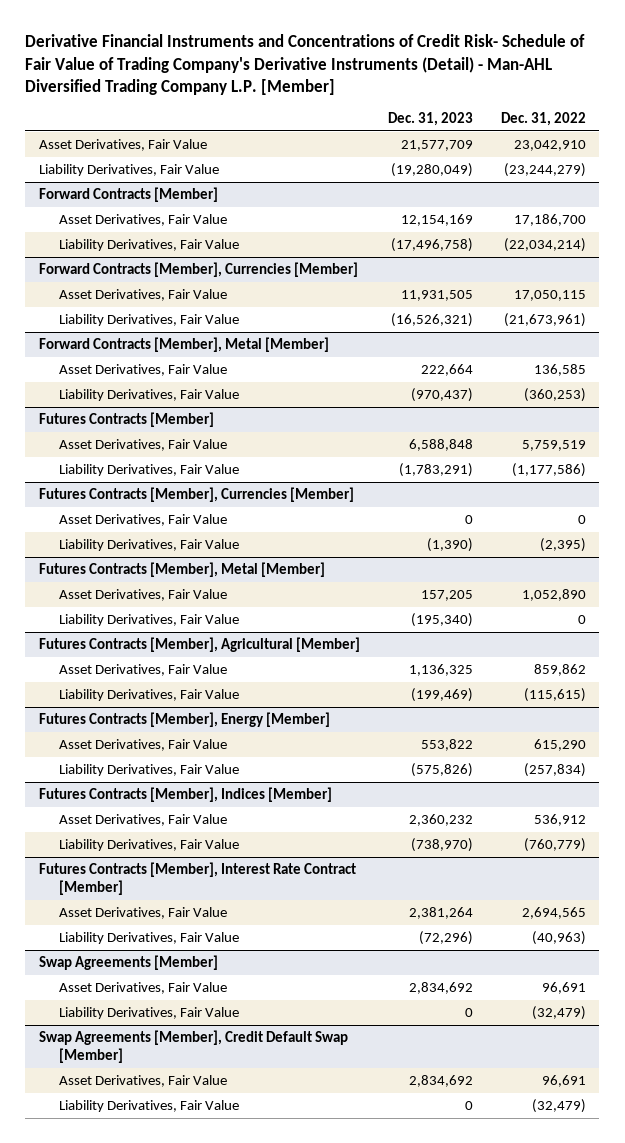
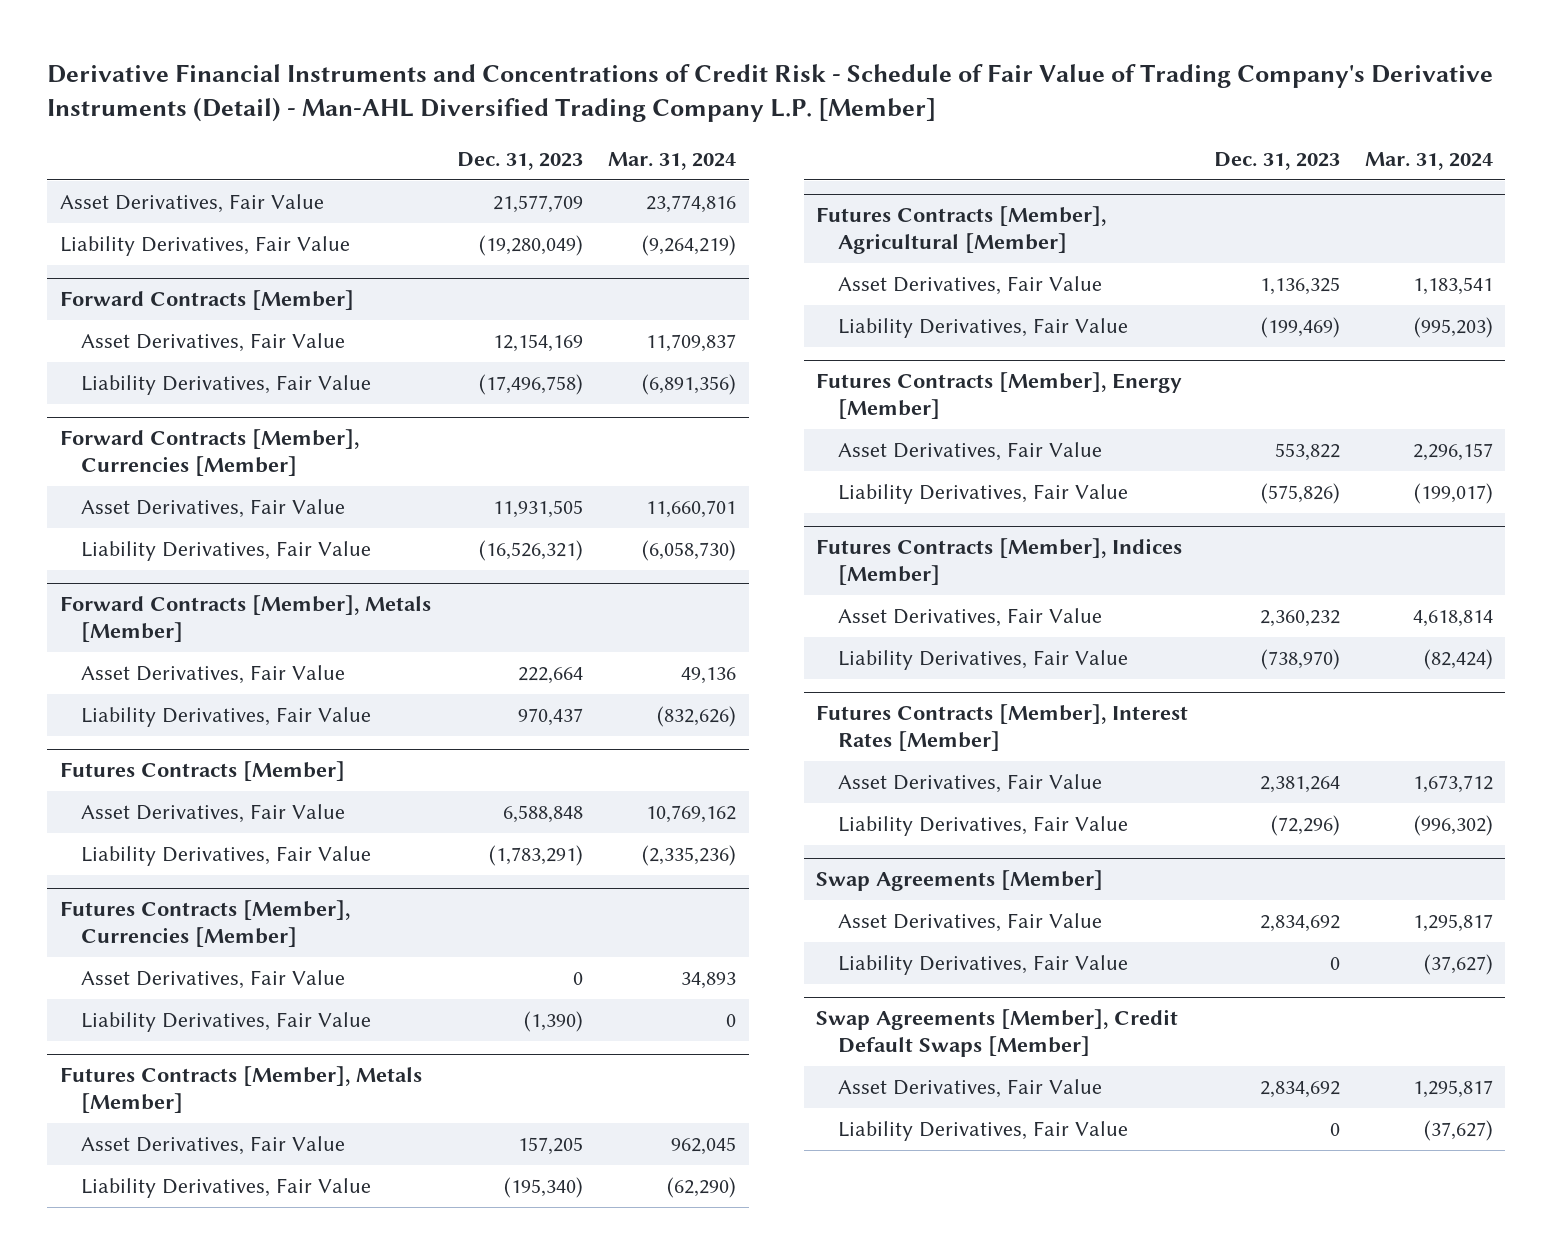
- Derivative Financial Instruments and Concentrations of Credit Risk- Schedule of Fair Value of Trading Company's Derivative Instruments (Detail) - Man-AHL Diversified Trading Company L.P. [Member]
+ Derivative Financial Instruments and Concentrations of Credit Risk - Schedule of Fair Value of Trading Company's Derivative Instruments (Detail) - Man-AHL Diversified Trading Company L.P. [Member]
- | Dec. 31, 2023 | Dec. 31, 2022
+ | Dec. 31, 2023 | Mar. 31, 2024
- Forward Contracts [Member], Metal [Member]
+ Forward Contracts [Member], Metals [Member]
- Liability Derivatives, Fair Value | (970,437) | (360,253)
+ Liability Derivatives, Fair Value | 970,437 | (832,626)
- Futures Contracts [Member], Metal [Member]
+ Futures Contracts [Member], Metals [Member]
- Futures Contracts [Member], Interest Rate Contract [Member]
+ Futures Contracts [Member], Interest Rates [Member]
- Swap Agreements [Member], Credit Default Swap [Member]
+ Swap Agreements [Member], Credit Default Swaps [Member]

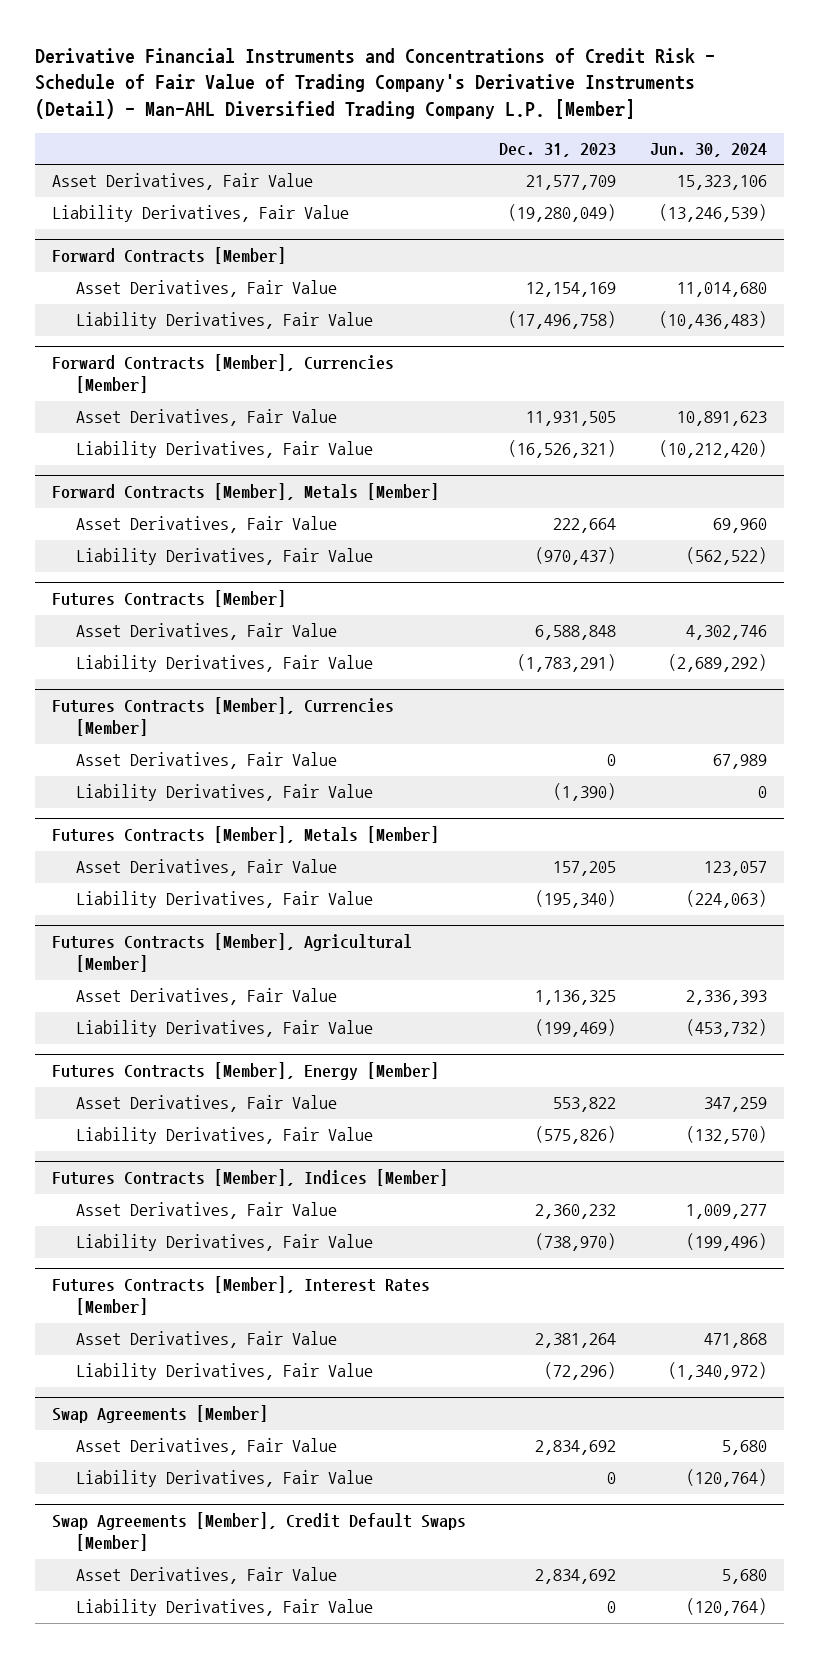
- | Dec. 31, 2023 | Mar. 31, 2024
+ | Dec. 31, 2023 | Jun. 30, 2024
@ Forward Contracts [Member], Metals [Member]
- Liability Derivatives, Fair Value | 970,437 | (832,626)
+ Liability Derivatives, Fair Value | (970,437) | (562,522)

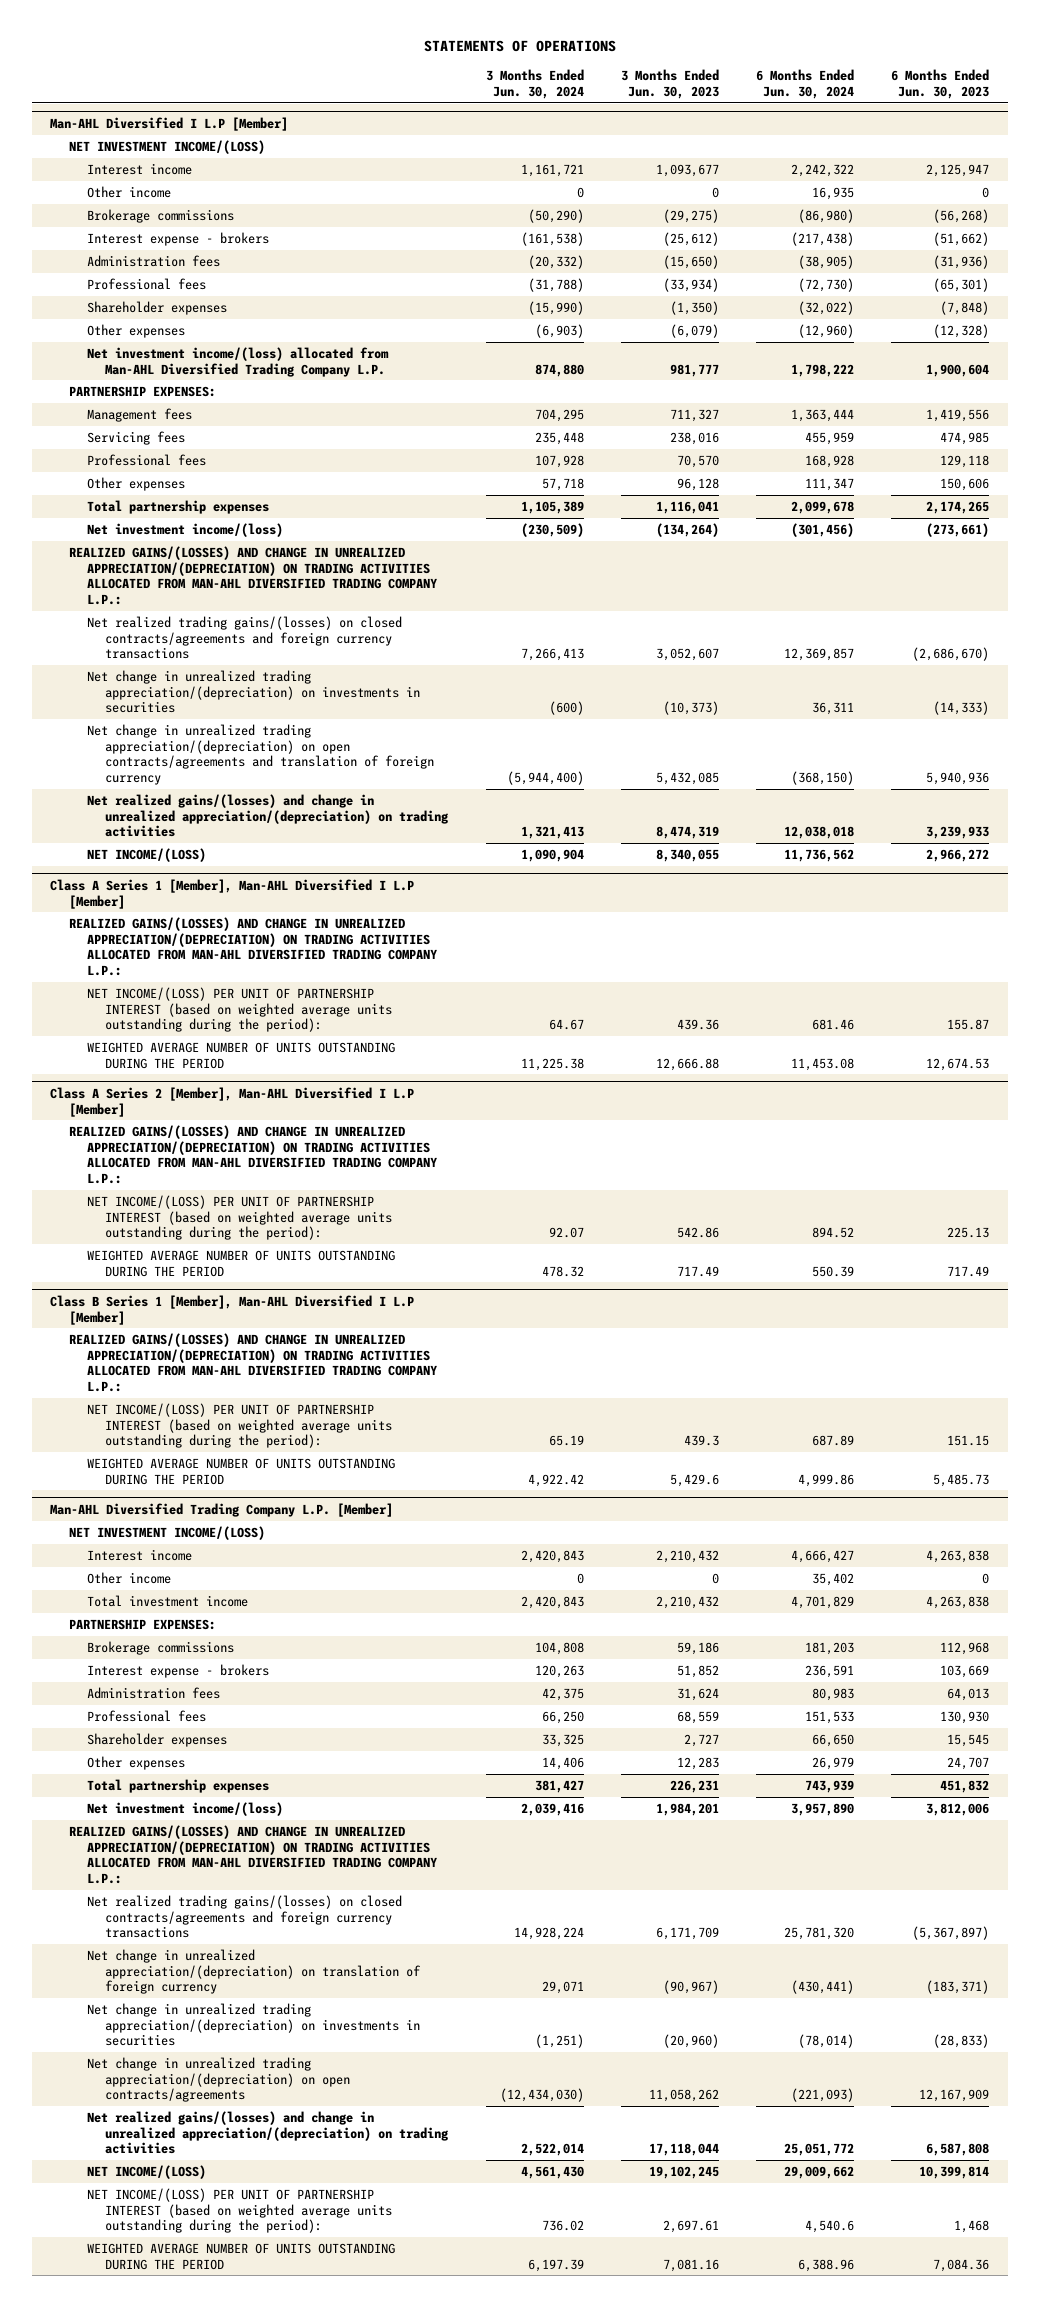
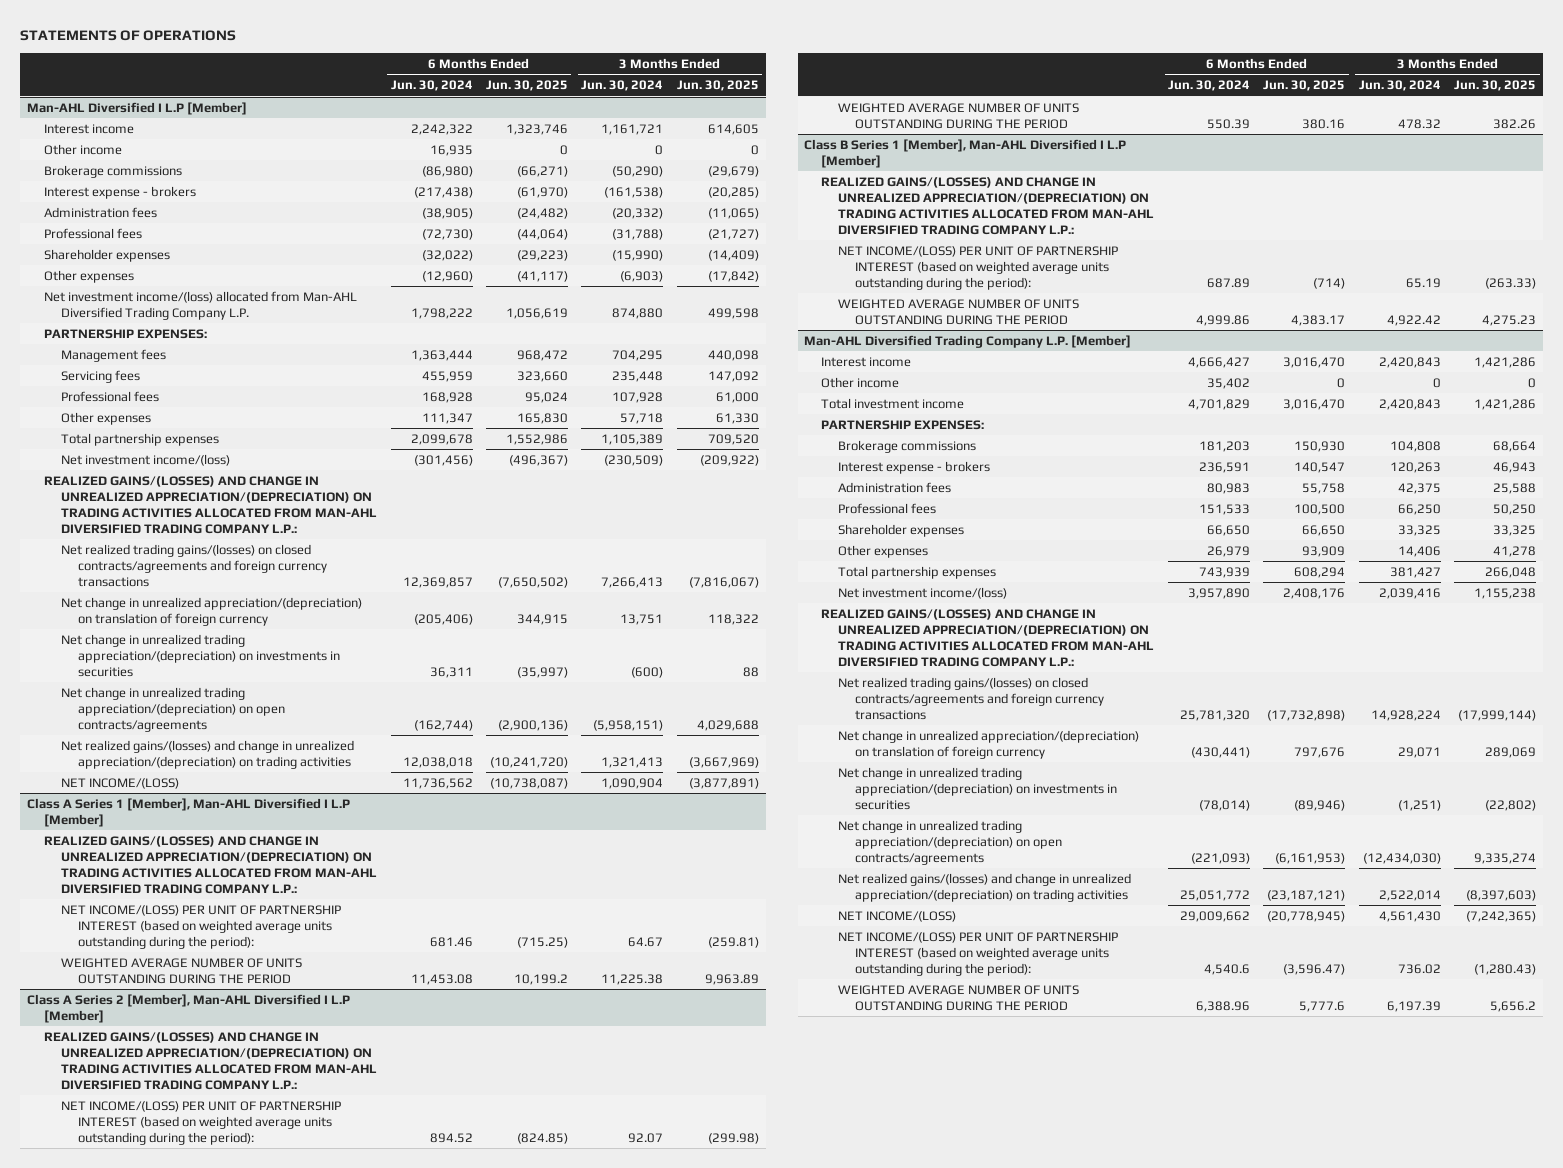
- | 3 Months Ended Jun. 30, 2024 | 3 Months Ended Jun. 30, 2023 | 6 Months Ended Jun. 30, 2024 | 6 Months Ended Jun. 30, 2023
+ | 6 Months Ended Jun. 30, 2024 | 6 Months Ended Jun. 30, 2025 | 3 Months Ended Jun. 30, 2024 | 3 Months Ended Jun. 30, 2025
@ Man-AHL Diversified I L.P [Member]
- NET INVESTMENT INCOME/(LOSS)
+ Net change in unrealized appreciation/(depreciation) on translation of foreign currency | (205,406) | 344,915 | 13,751 | 118,322
- Net change in unrealized trading appreciation/(depreciation) on open contracts/agreements and translation of foreign currency | (5,944,400) | 5,432,085 | (368,150) | 5,940,936
+ Net change in unrealized trading appreciation/(depreciation) on open contracts/agreements | (162,744) | (2,900,136) | (5,958,151) | 4,029,688
@ Man-AHL Diversified Trading Company L.P. [Member]
- NET INVESTMENT INCOME/(LOSS)

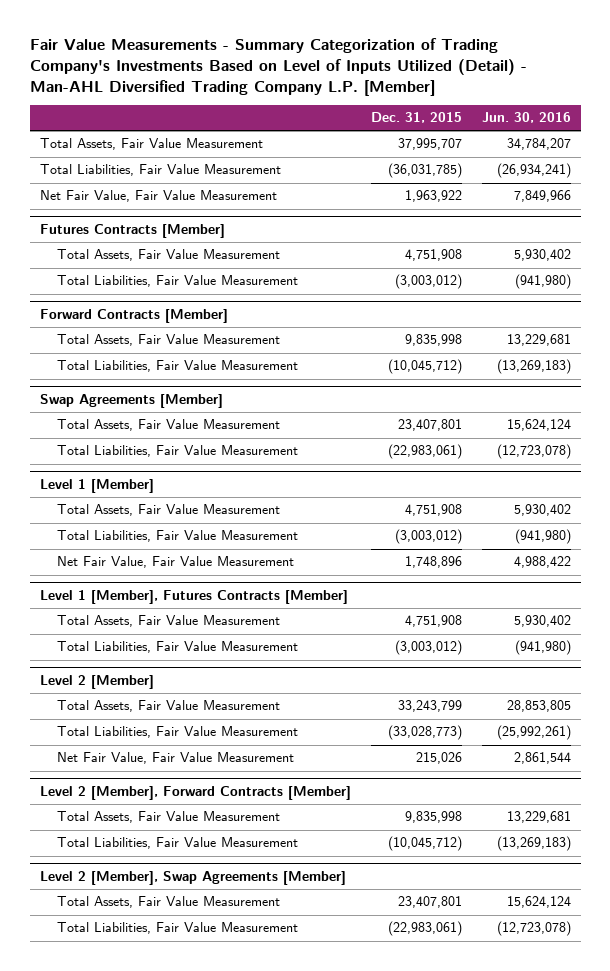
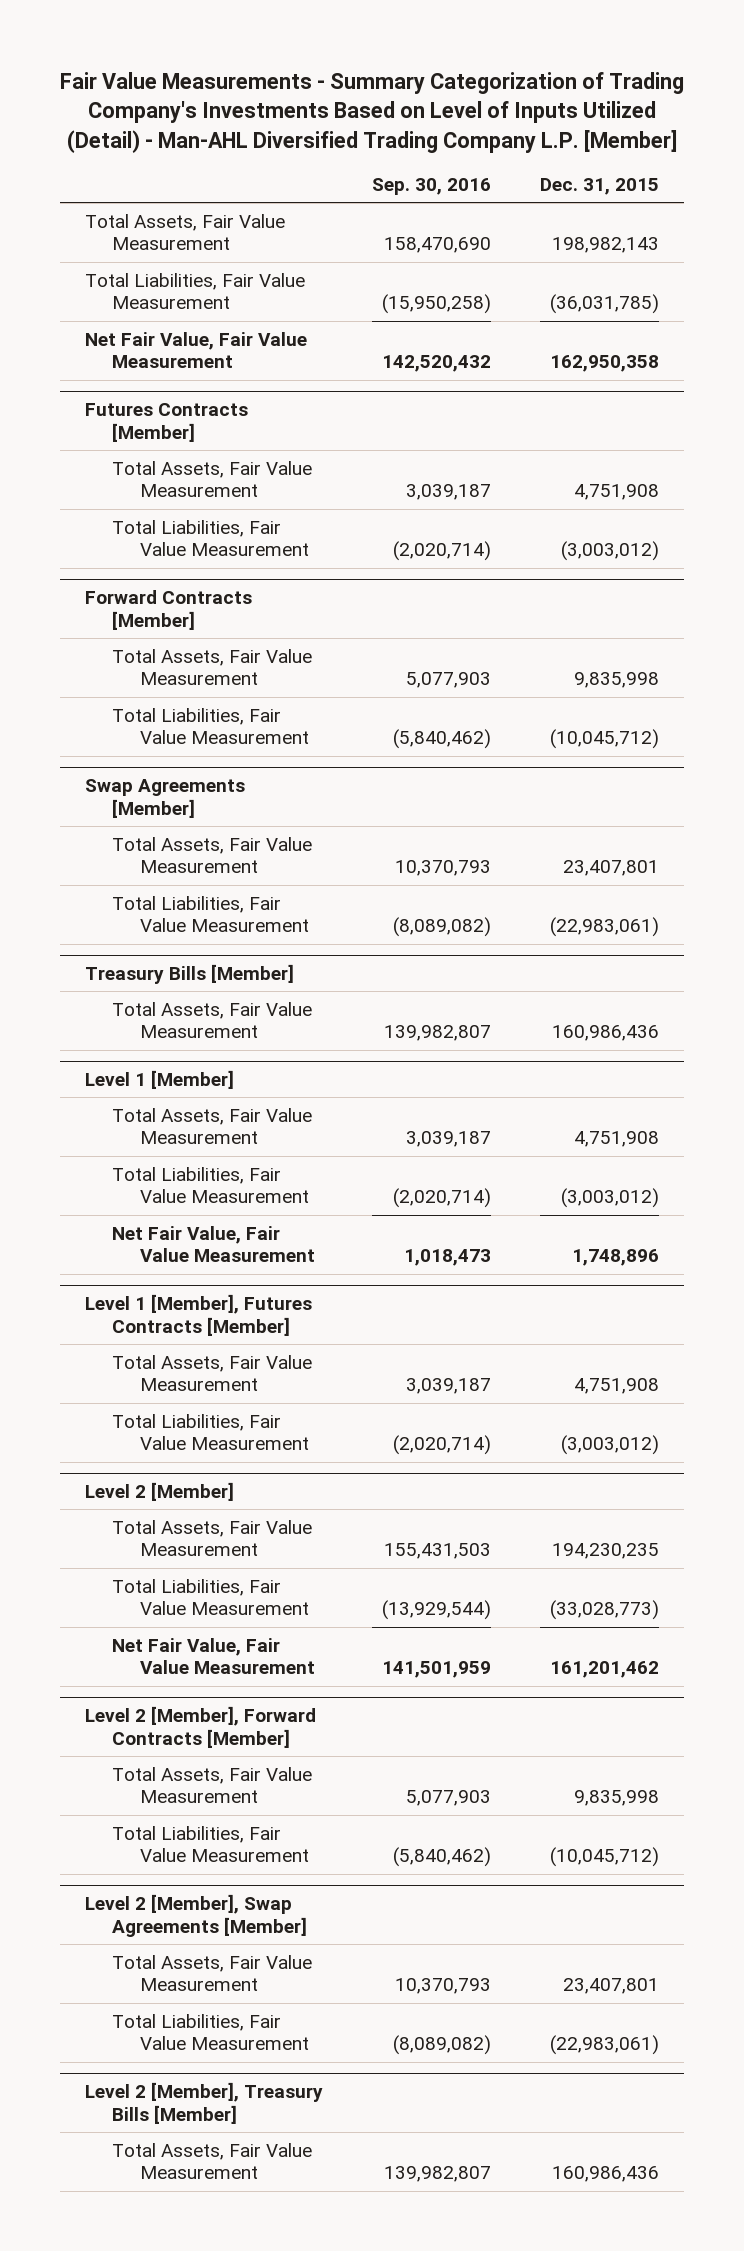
- | Dec. 31, 2015 | Jun. 30, 2016
+ | Sep. 30, 2016 | Dec. 31, 2015
- Total Assets, Fair Value Measurement | 37,995,707 | 34,784,207
+ Total Assets, Fair Value Measurement | 158,470,690 | 198,982,143
- Net Fair Value, Fair Value Measurement | 1,963,922 | 7,849,966
+ Net Fair Value, Fair Value Measurement | 142,520,432 | 162,950,358
+ Treasury Bills [Member]
+ Total Assets, Fair Value Measurement | 139,982,807 | 160,986,436
@ Level 2 [Member]
- Total Assets, Fair Value Measurement | 33,243,799 | 28,853,805
+ Total Assets, Fair Value Measurement | 155,431,503 | 194,230,235
- Net Fair Value, Fair Value Measurement | 215,026 | 2,861,544
+ Net Fair Value, Fair Value Measurement | 141,501,959 | 161,201,462
+ Level 2 [Member], Treasury Bills [Member]
+ Total Assets, Fair Value Measurement | 139,982,807 | 160,986,436

